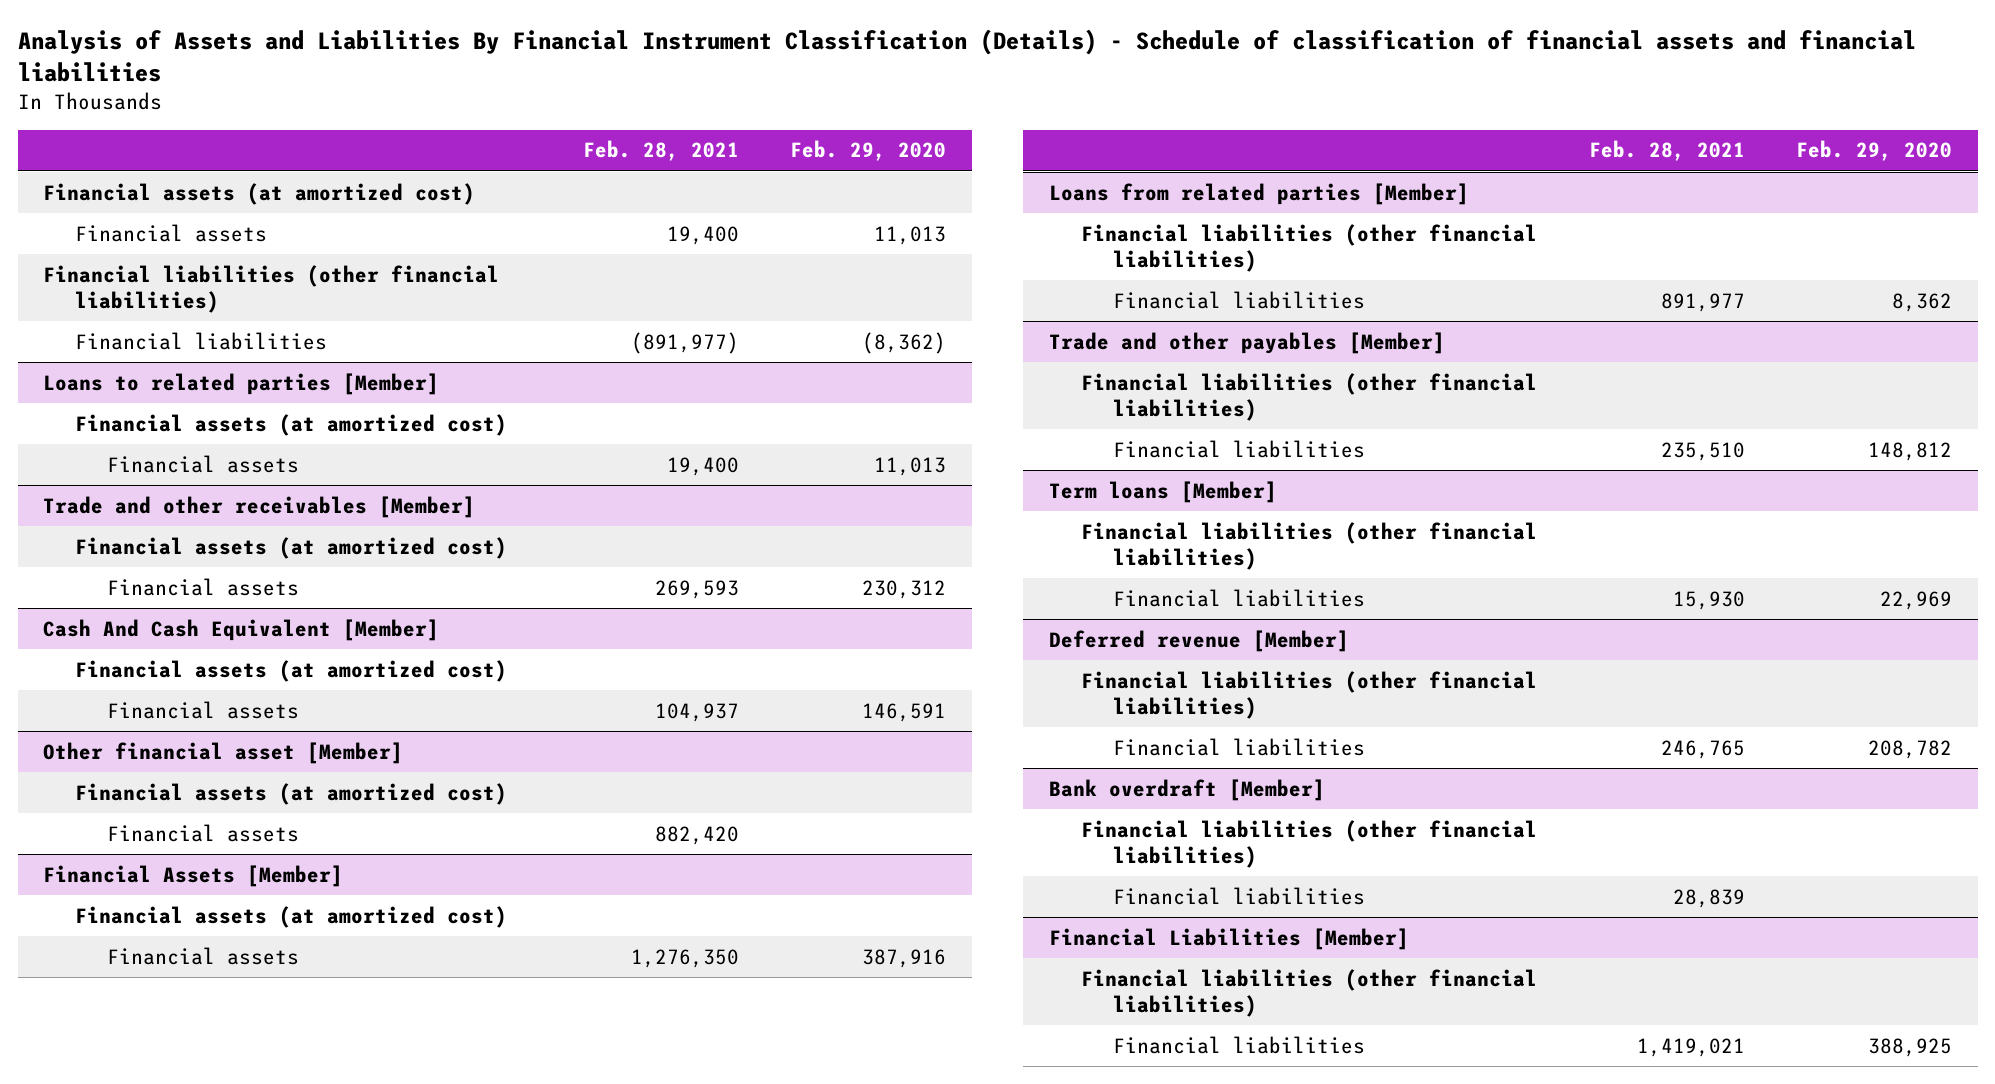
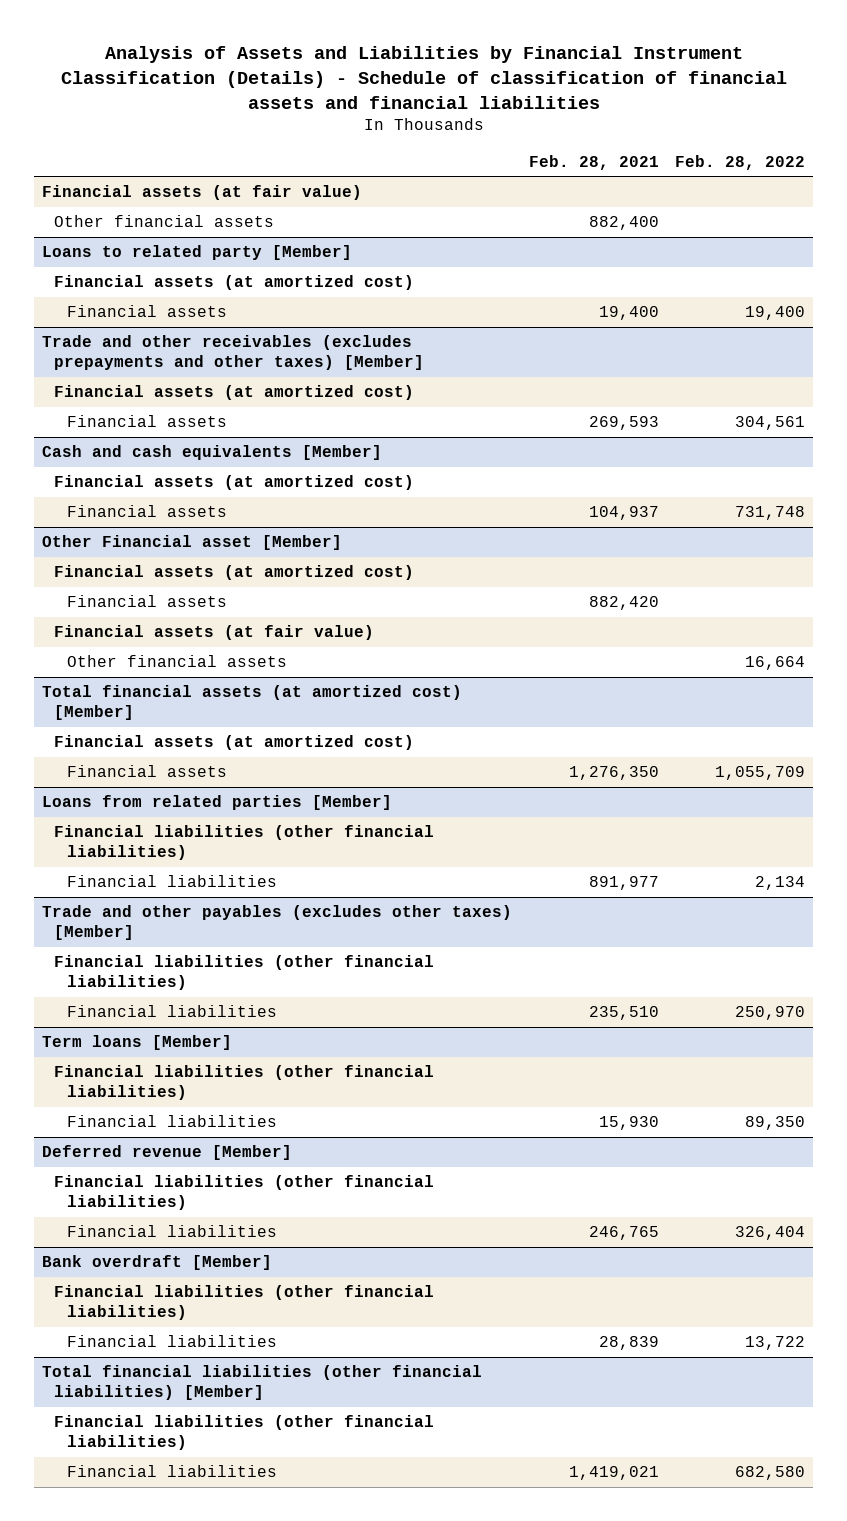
- Analysis of Assets and Liabilities By Financial Instrument Classification (Details) - Schedule of classification of financial assets and financial liabilities
+ Analysis of Assets and Liabilities by Financial Instrument Classification (Details) - Schedule of classification of financial assets and financial liabilities
- | Feb. 28, 2021 | Feb. 29, 2020
+ | Feb. 28, 2021 | Feb. 28, 2022
- Financial assets (at amortized cost)
- Financial assets | 19,400 | 11,013
- Financial liabilities (other financial liabilities)
- Financial liabilities | (891,977) | (8,362)
- Loans to related parties [Member]
+ Financial assets (at fair value)
+ Other financial assets | 882,400 |
+ Loans to related party [Member]
- Trade and other receivables [Member]
+ Trade and other receivables (excludes prepayments and other taxes) [Member]
- Cash And Cash Equivalent [Member]
+ Cash and cash equivalents [Member]
- Other financial asset [Member]
+ Other Financial asset [Member]
- Financial Assets [Member]
+ Financial assets (at fair value)
+ Other financial assets | | 16,664
+ Total financial assets (at amortized cost) [Member]
- Trade and other payables [Member]
+ Trade and other payables (excludes other taxes) [Member]
- Financial Liabilities [Member]
+ Total financial liabilities (other financial liabilities) [Member]

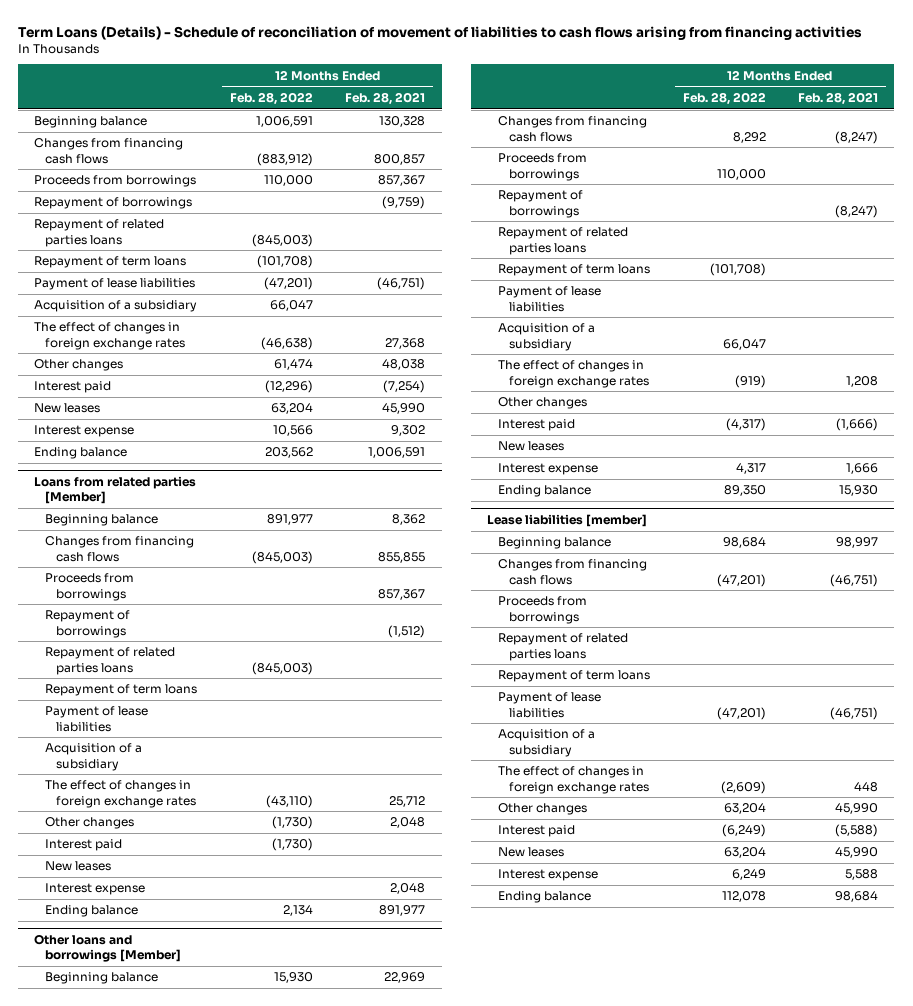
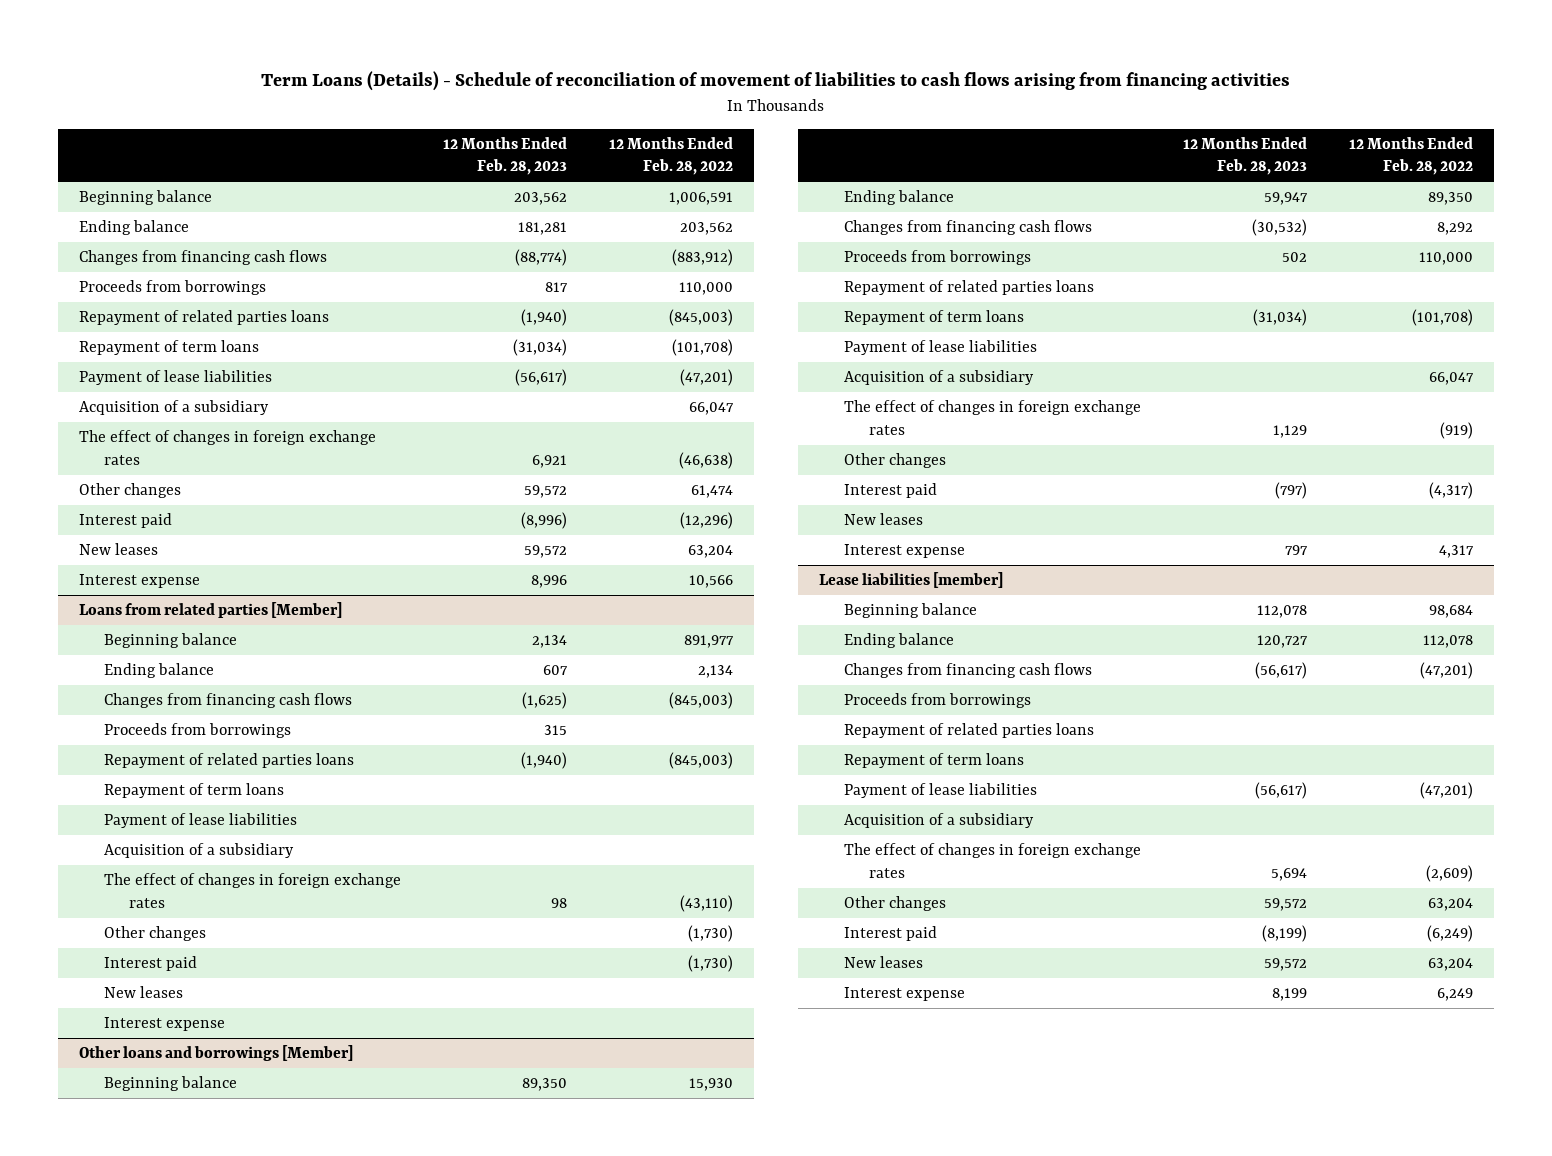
- | 12 Months Ended Feb. 28, 2022 | 12 Months Ended Feb. 28, 2021
+ | 12 Months Ended Feb. 28, 2023 | 12 Months Ended Feb. 28, 2022
moved up: Ending balance | 181,281 | 203,562
- Repayment of borrowings | | (9,759)
@ Loans from related parties [Member]
moved up: Ending balance | 607 | 2,134
- Repayment of borrowings | | (1,512)
@ Other loans and borrowings [Member]
moved up: Ending balance | 59,947 | 89,350
- Repayment of borrowings | | (8,247)
@ Lease liabilities [member]
moved up: Ending balance | 120,727 | 112,078

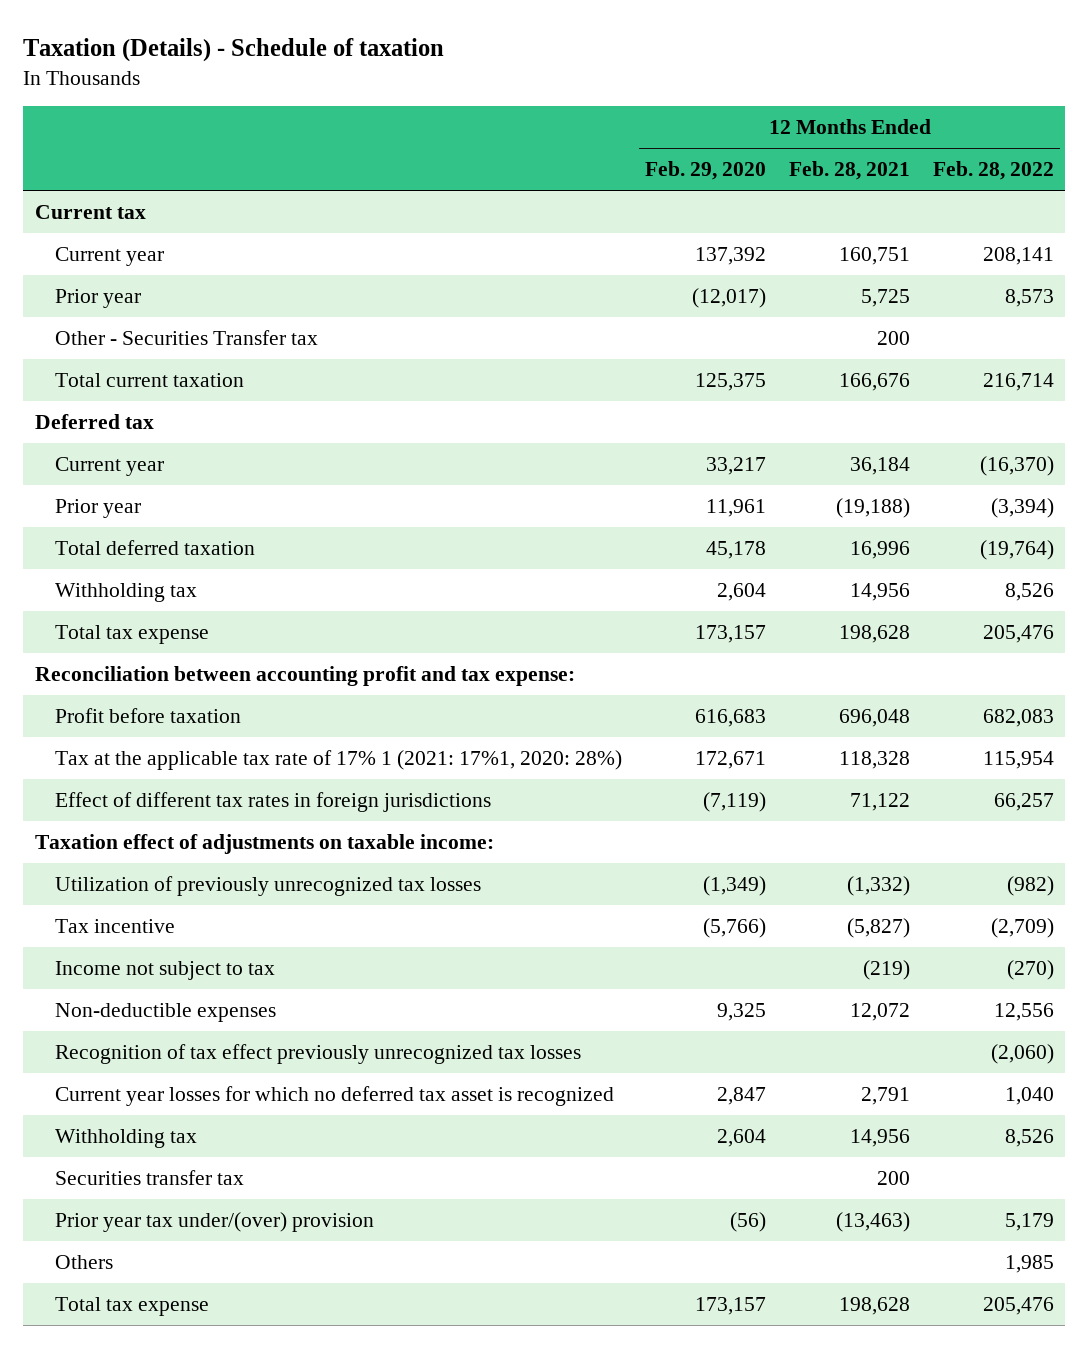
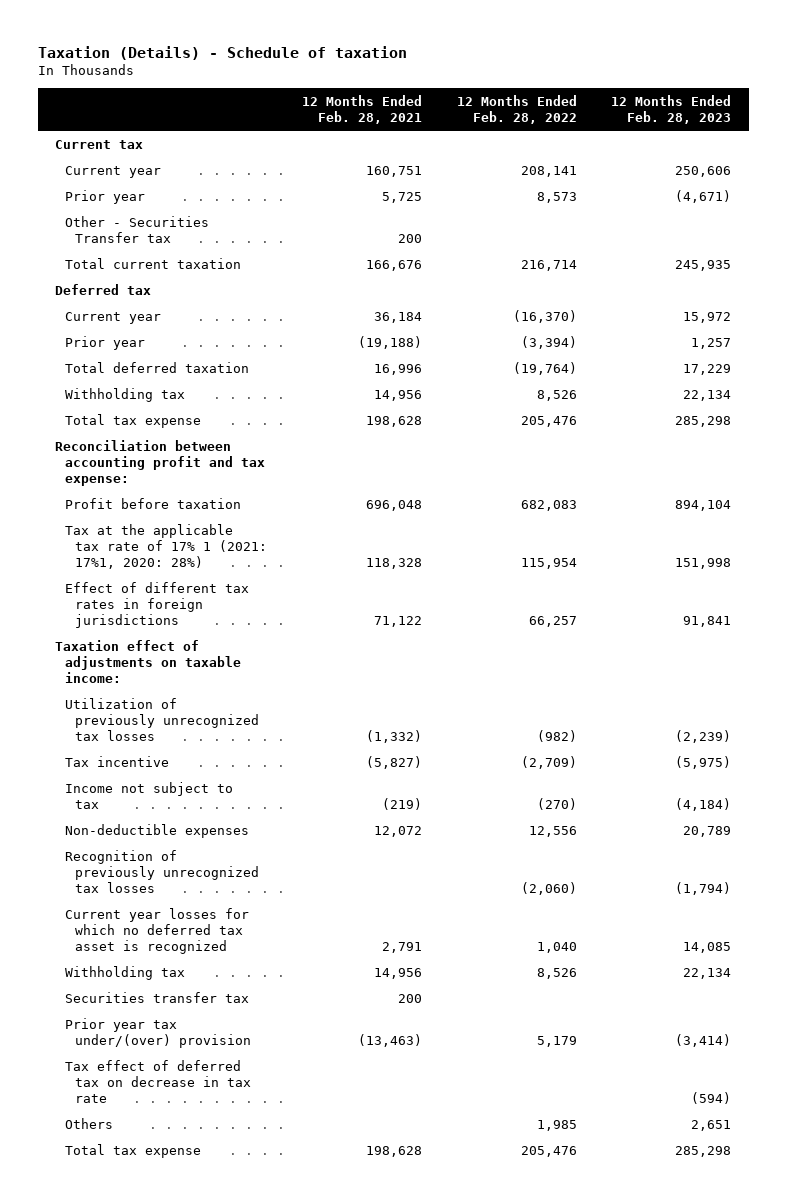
- | 12 Months Ended Feb. 29, 2020 | 12 Months Ended Feb. 28, 2021 | 12 Months Ended Feb. 28, 2022
+ | 12 Months Ended Feb. 28, 2021 | 12 Months Ended Feb. 28, 2022 | 12 Months Ended Feb. 28, 2023
- Recognition of tax effect previously unrecognized tax losses | | | (2,060)
+ Recognition of previously unrecognized tax losses | | (2,060) | (1,794)
+ Tax effect of deferred tax on decrease in tax rate | | | (594)

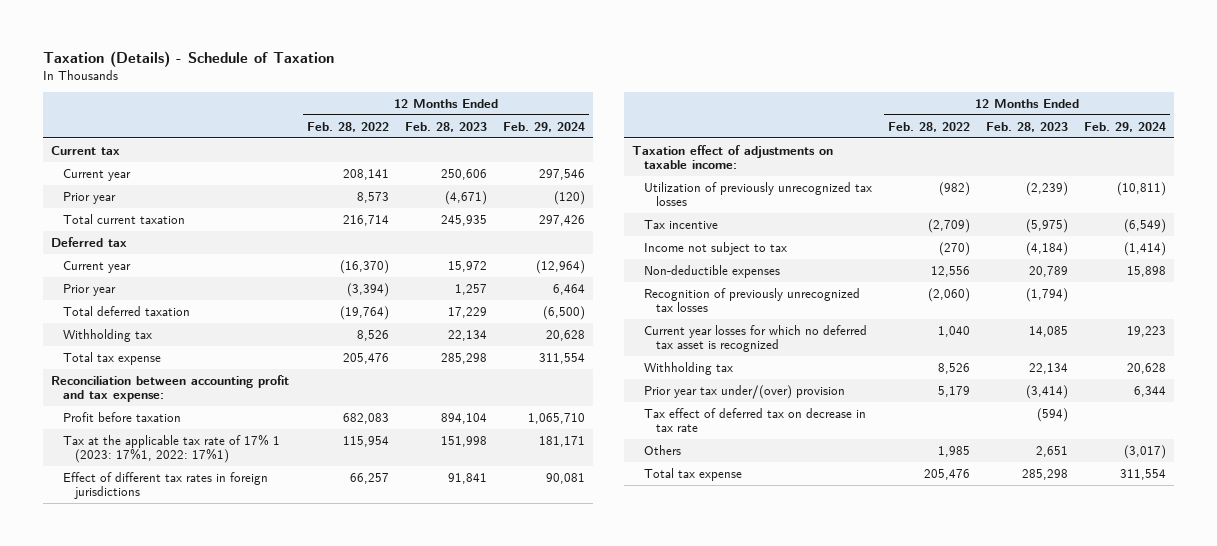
- Taxation (Details) - Schedule of taxation
+ Taxation (Details) - Schedule of Taxation
- | 12 Months Ended Feb. 28, 2021 | 12 Months Ended Feb. 28, 2022 | 12 Months Ended Feb. 28, 2023
+ | 12 Months Ended Feb. 28, 2022 | 12 Months Ended Feb. 28, 2023 | 12 Months Ended Feb. 29, 2024
- Other - Securities Transfer tax | 200 | |
- Tax at the applicable tax rate of 17% 1 (2021: 17%1, 2020: 28%) | 118,328 | 115,954 | 151,998
+ Tax at the applicable tax rate of 17% 1 (2023: 17%1, 2022: 17%1) | 115,954 | 151,998 | 181,171
- Securities transfer tax | 200 | |

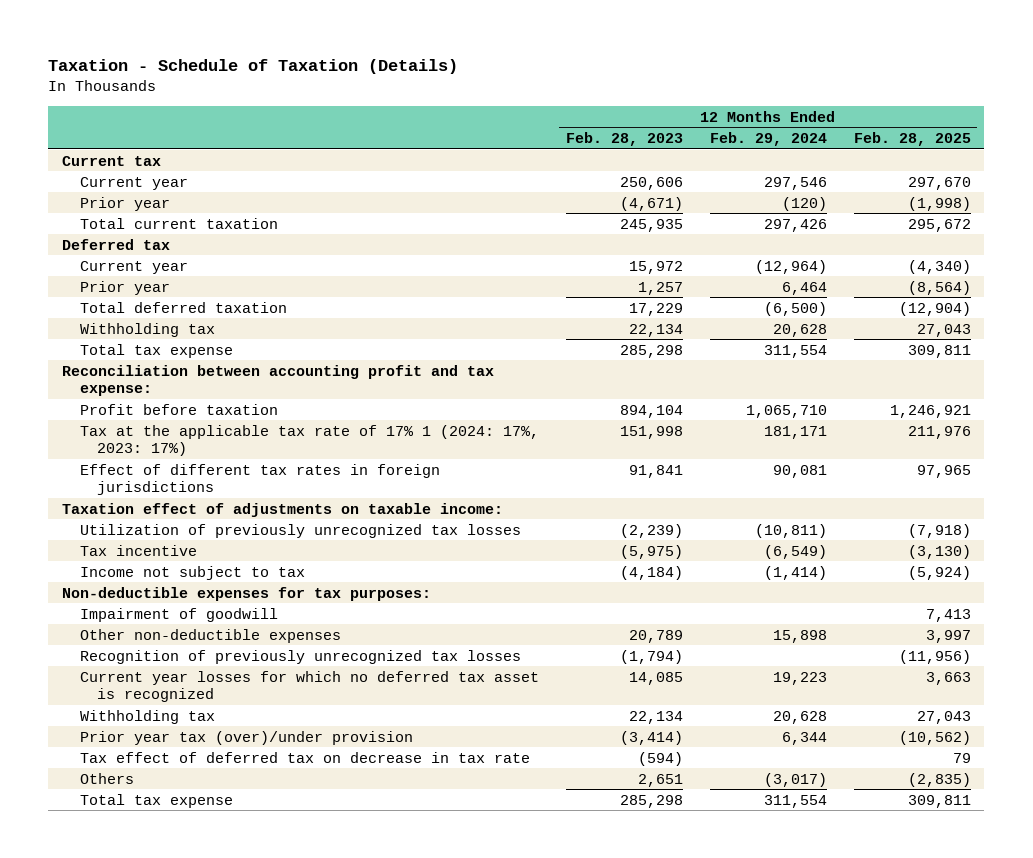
- Taxation (Details) - Schedule of Taxation
+ Taxation - Schedule of Taxation (Details)
- | 12 Months Ended Feb. 28, 2022 | 12 Months Ended Feb. 28, 2023 | 12 Months Ended Feb. 29, 2024
+ | 12 Months Ended Feb. 28, 2023 | 12 Months Ended Feb. 29, 2024 | 12 Months Ended Feb. 28, 2025
- Tax at the applicable tax rate of 17% 1 (2023: 17%1, 2022: 17%1) | 115,954 | 151,998 | 181,171
+ Tax at the applicable tax rate of 17% 1 (2024: 17%, 2023: 17%) | 151,998 | 181,171 | 211,976
- Non-deductible expenses | 12,556 | 20,789 | 15,898
+ Non-deductible expenses for tax purposes:
+ Impairment of goodwill | | | 7,413
+ Other non-deductible expenses | 20,789 | 15,898 | 3,997
- Prior year tax under/(over) provision | 5,179 | (3,414) | 6,344
+ Prior year tax (over)/under provision | (3,414) | 6,344 | (10,562)

